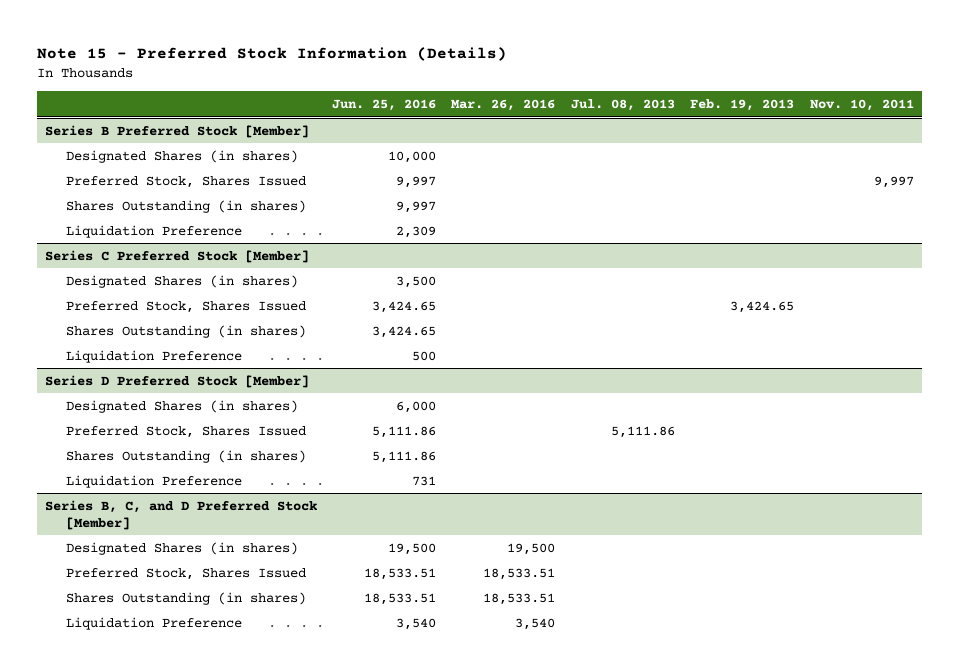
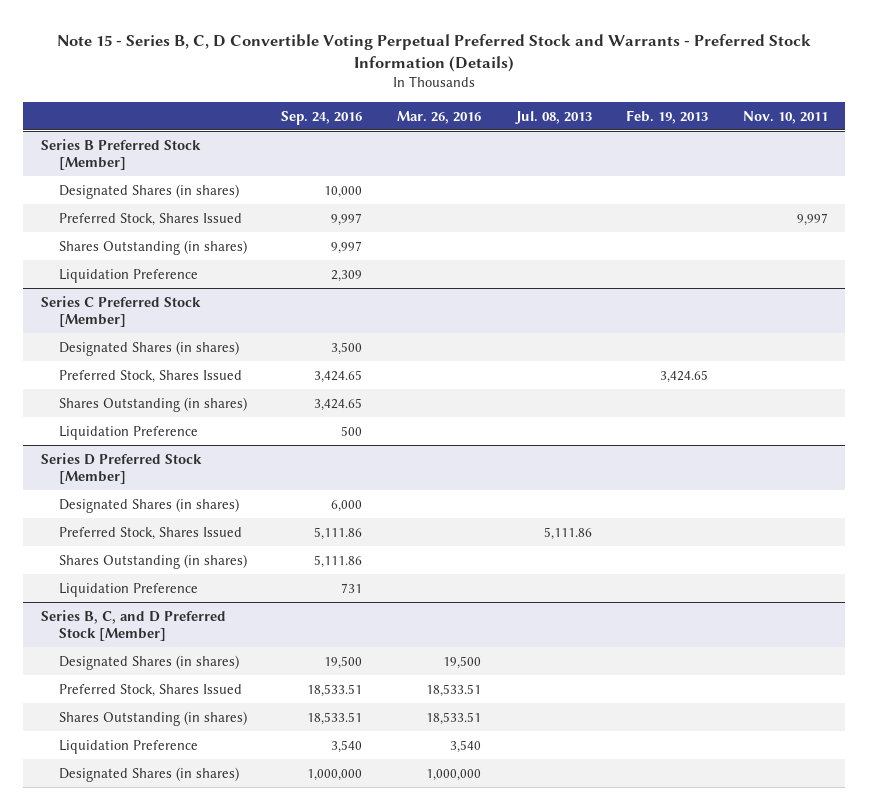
- Note 15 - Preferred Stock Information (Details)
+ Note 15 - Series B, C, D Convertible Voting Perpetual Preferred Stock and Warrants - Preferred Stock Information (Details)
- | Jun. 25, 2016 | Mar. 26, 2016 | Jul. 08, 2013 | Feb. 19, 2013 | Nov. 10, 2011
+ | Sep. 24, 2016 | Mar. 26, 2016 | Jul. 08, 2013 | Feb. 19, 2013 | Nov. 10, 2011
@ Series B, C, and D Preferred Stock [Member]
+ Designated Shares (in shares) | 1,000,000 | 1,000,000 | | |

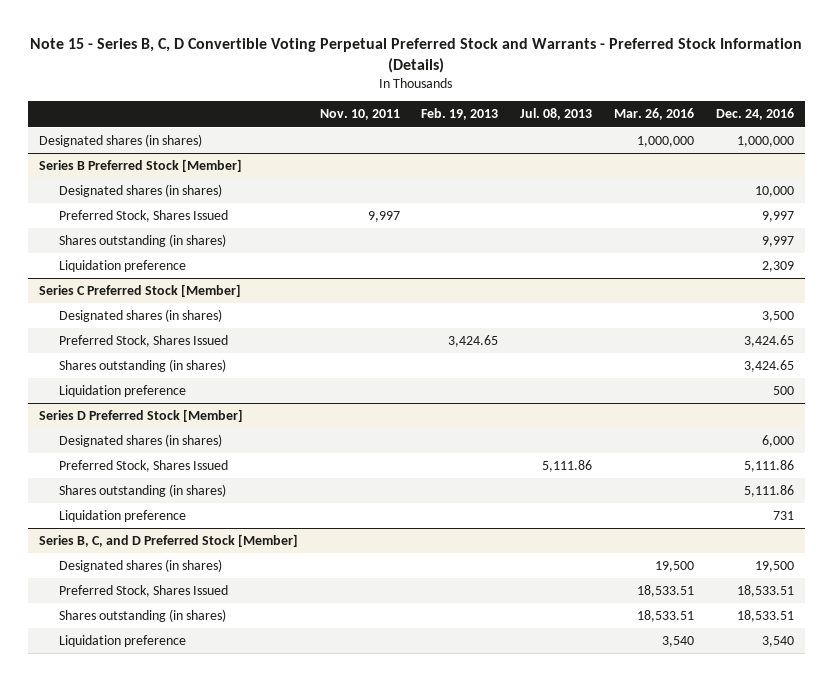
- | Sep. 24, 2016 | Mar. 26, 2016 | Jul. 08, 2013 | Feb. 19, 2013 | Nov. 10, 2011
+ | Nov. 10, 2011 | Feb. 19, 2013 | Jul. 08, 2013 | Mar. 26, 2016 | Dec. 24, 2016
+ Designated shares (in shares) | | | | 1,000,000 | 1,000,000
@ Series B Preferred Stock [Member]
- Designated Shares (in shares) | 10,000 | | | |
+ Designated shares (in shares) | | | | | 10,000
- Shares Outstanding (in shares) | 9,997 | | | |
- Liquidation Preference | 2,309 | | | |
+ Shares outstanding (in shares) | | | | | 9,997
+ Liquidation preference | | | | | 2,309
@ Series C Preferred Stock [Member]
- Designated Shares (in shares) | 3,500 | | | |
+ Designated shares (in shares) | | | | | 3,500
- Shares Outstanding (in shares) | 3,424.65 | | | |
- Liquidation Preference | 500 | | | |
+ Shares outstanding (in shares) | | | | | 3,424.65
+ Liquidation preference | | | | | 500
@ Series D Preferred Stock [Member]
- Designated Shares (in shares) | 6,000 | | | |
+ Designated shares (in shares) | | | | | 6,000
- Shares Outstanding (in shares) | 5,111.86 | | | |
- Liquidation Preference | 731 | | | |
+ Shares outstanding (in shares) | | | | | 5,111.86
+ Liquidation preference | | | | | 731
@ Series B, C, and D Preferred Stock [Member]
- Designated Shares (in shares) | 19,500 | 19,500 | | |
+ Designated shares (in shares) | | | | 19,500 | 19,500
- Shares Outstanding (in shares) | 18,533.51 | 18,533.51 | | |
- Liquidation Preference | 3,540 | 3,540 | | |
- Designated Shares (in shares) | 1,000,000 | 1,000,000 | | |
+ Shares outstanding (in shares) | | | | 18,533.51 | 18,533.51
+ Liquidation preference | | | | 3,540 | 3,540

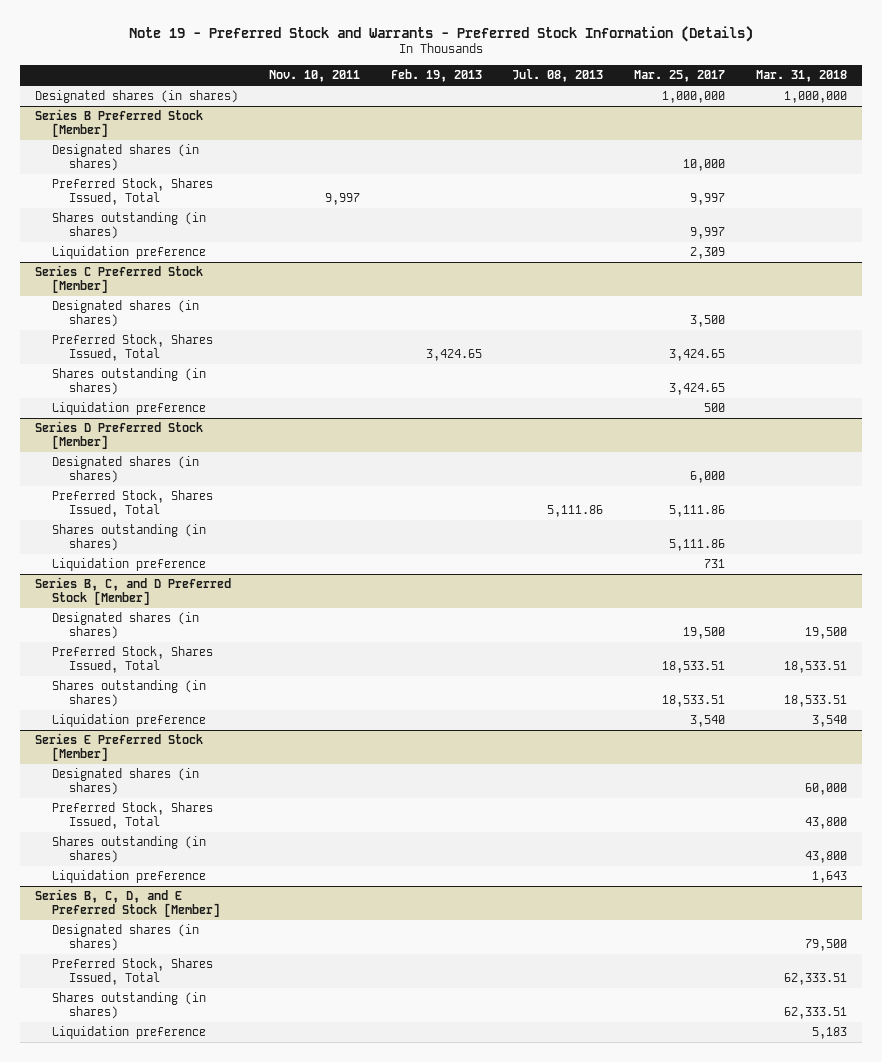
- Note 15 - Series B, C, D Convertible Voting Perpetual Preferred Stock and Warrants - Preferred Stock Information (Details)
+ Note 19 - Preferred Stock and Warrants - Preferred Stock Information (Details)
- | Nov. 10, 2011 | Feb. 19, 2013 | Jul. 08, 2013 | Mar. 26, 2016 | Dec. 24, 2016
+ | Nov. 10, 2011 | Feb. 19, 2013 | Jul. 08, 2013 | Mar. 25, 2017 | Mar. 31, 2018
@ Series B Preferred Stock [Member]
- Preferred Stock, Shares Issued | 9,997 | | | | 9,997
+ Preferred Stock, Shares Issued, Total | 9,997 | | | 9,997 |
@ Series C Preferred Stock [Member]
- Preferred Stock, Shares Issued | | 3,424.65 | | | 3,424.65
+ Preferred Stock, Shares Issued, Total | | 3,424.65 | | 3,424.65 |
@ Series D Preferred Stock [Member]
- Preferred Stock, Shares Issued | | | 5,111.86 | | 5,111.86
+ Preferred Stock, Shares Issued, Total | | | 5,111.86 | 5,111.86 |
@ Series B, C, and D Preferred Stock [Member]
- Preferred Stock, Shares Issued | | | | 18,533.51 | 18,533.51
+ Preferred Stock, Shares Issued, Total | | | | 18,533.51 | 18,533.51
+ Series E Preferred Stock [Member]
+ Designated shares (in shares) | | | | | 60,000
+ Preferred Stock, Shares Issued, Total | | | | | 43,800
+ Shares outstanding (in shares) | | | | | 43,800
+ Liquidation preference | | | | | 1,643
+ Series B, C, D, and E Preferred Stock [Member]
+ Designated shares (in shares) | | | | | 79,500
+ Preferred Stock, Shares Issued, Total | | | | | 62,333.51
+ Shares outstanding (in shares) | | | | | 62,333.51
+ Liquidation preference | | | | | 5,183

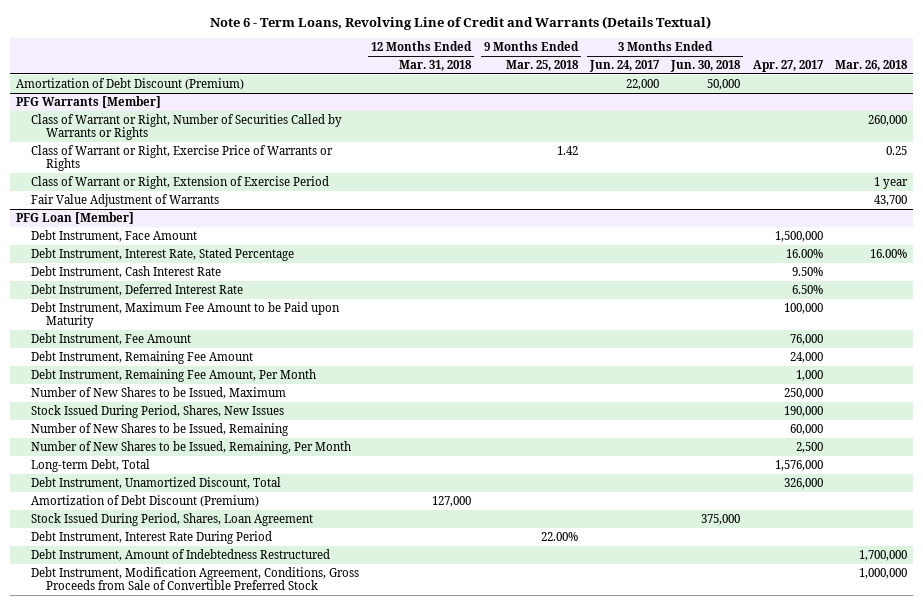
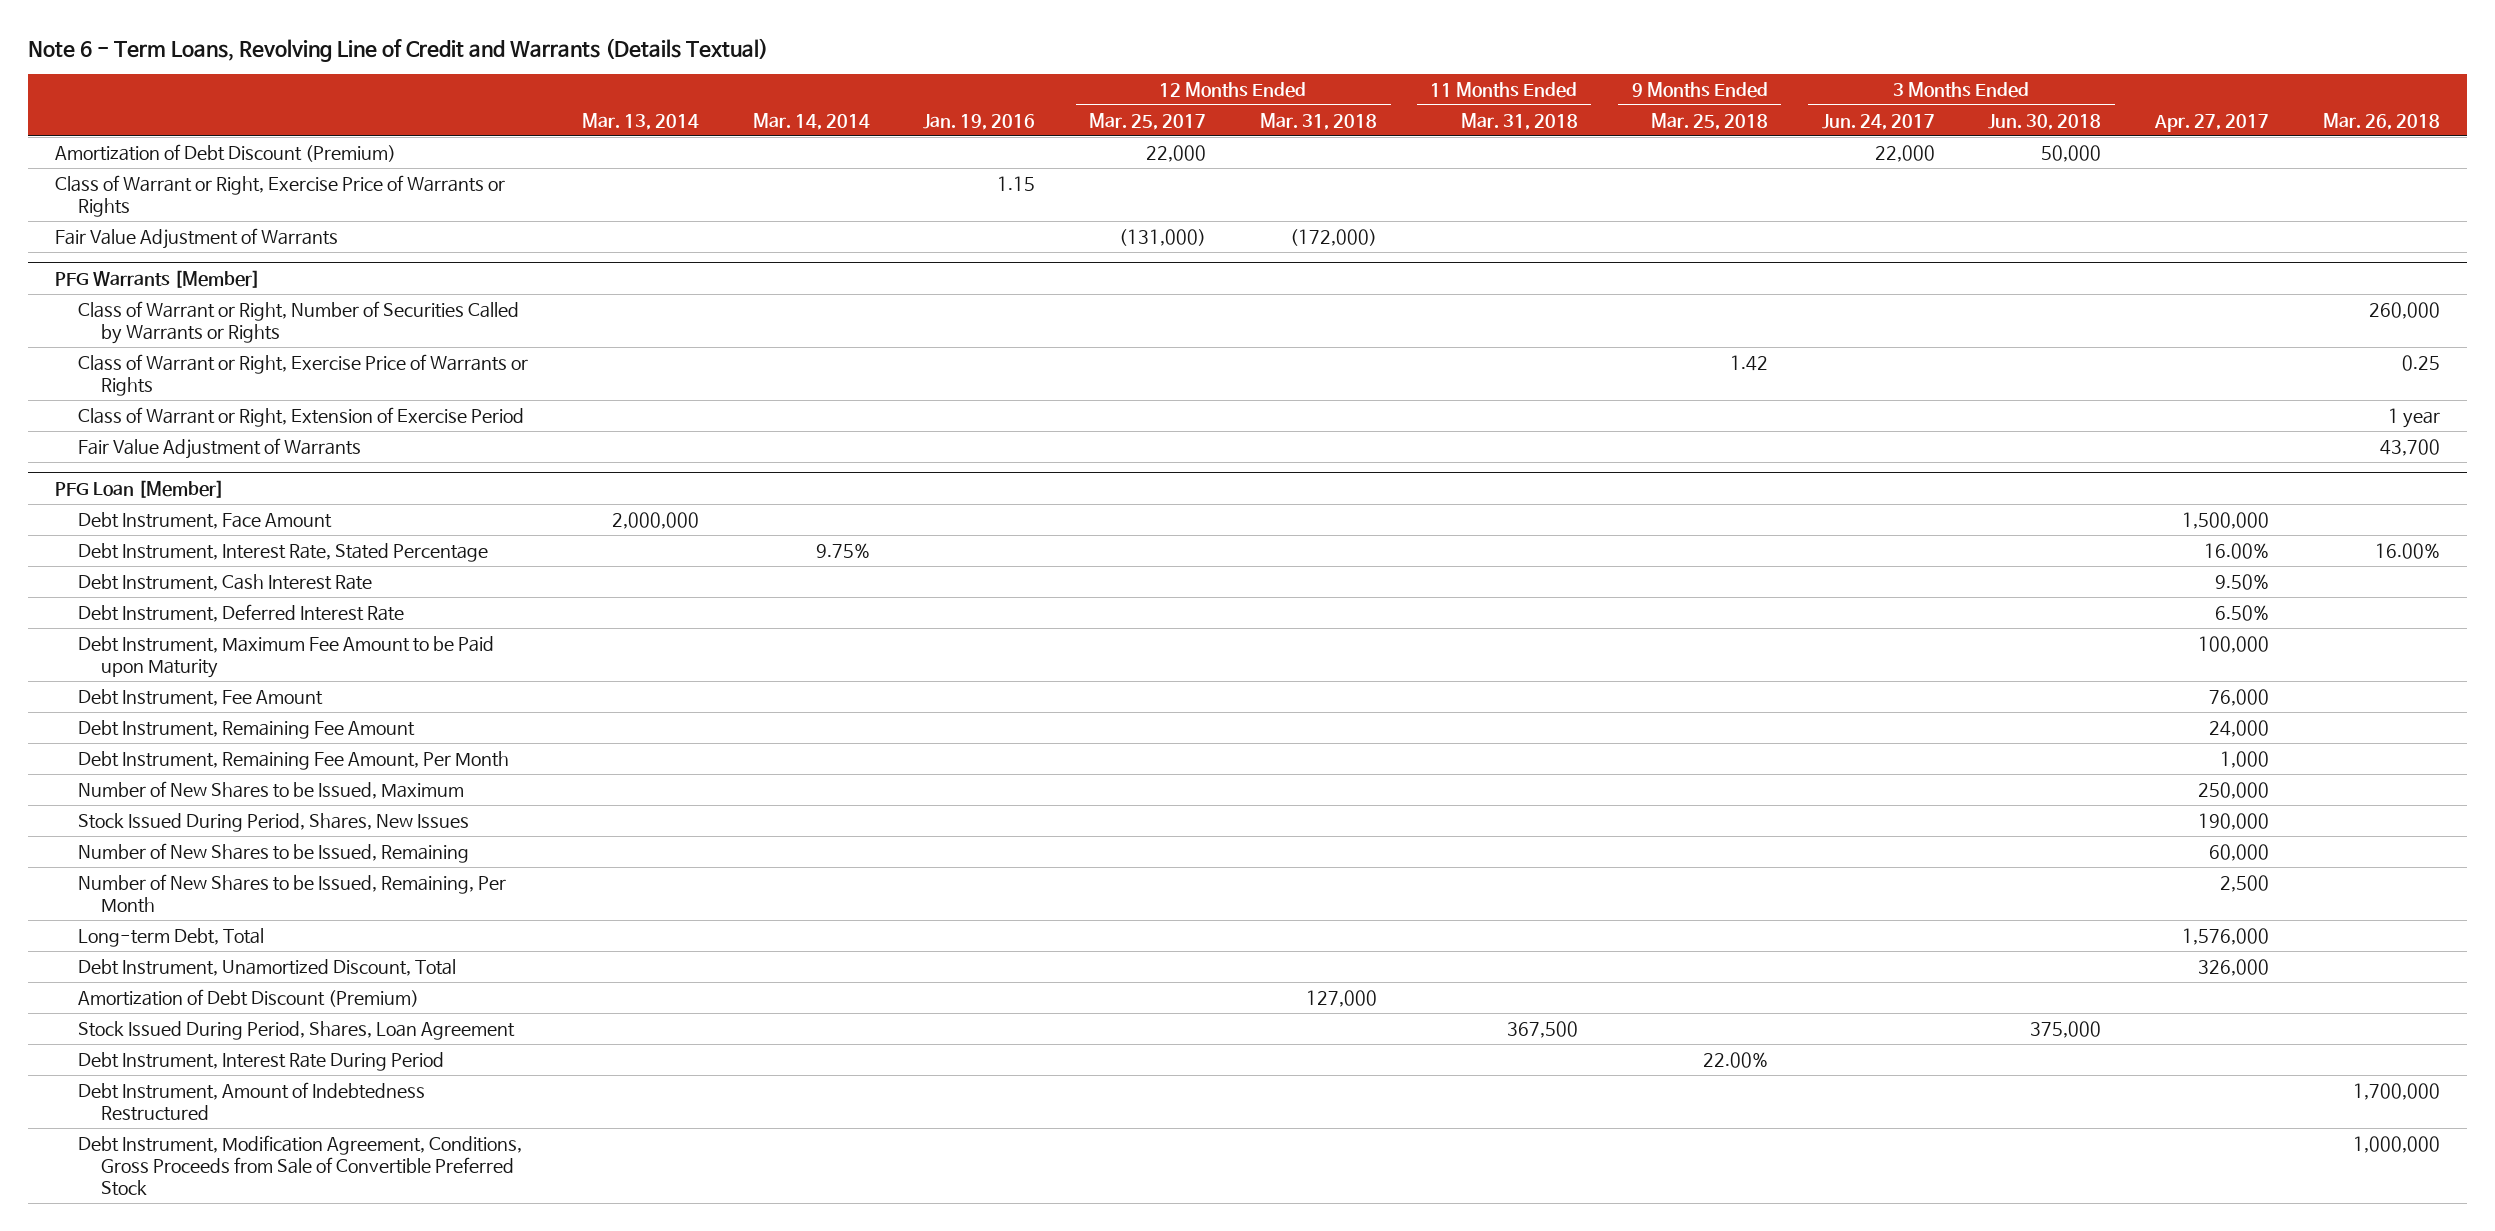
- | 12 Months Ended Mar. 31, 2018 | 9 Months Ended Mar. 25, 2018 | 3 Months Ended Jun. 24, 2017 | 3 Months Ended Jun. 30, 2018 | Apr. 27, 2017 | Mar. 26, 2018
+ | Mar. 13, 2014 | Mar. 14, 2014 | Jan. 19, 2016 | 12 Months Ended Mar. 25, 2017 | 12 Months Ended Mar. 31, 2018 | 11 Months Ended Mar. 31, 2018 | 9 Months Ended Mar. 25, 2018 | 3 Months Ended Jun. 24, 2017 | 3 Months Ended Jun. 30, 2018 | Apr. 27, 2017 | Mar. 26, 2018
+ Class of Warrant or Right, Exercise Price of Warrants or Rights | | | 1.15 | | | | | | | |
+ Fair Value Adjustment of Warrants | | | | (131,000) | (172,000) | | | | | |

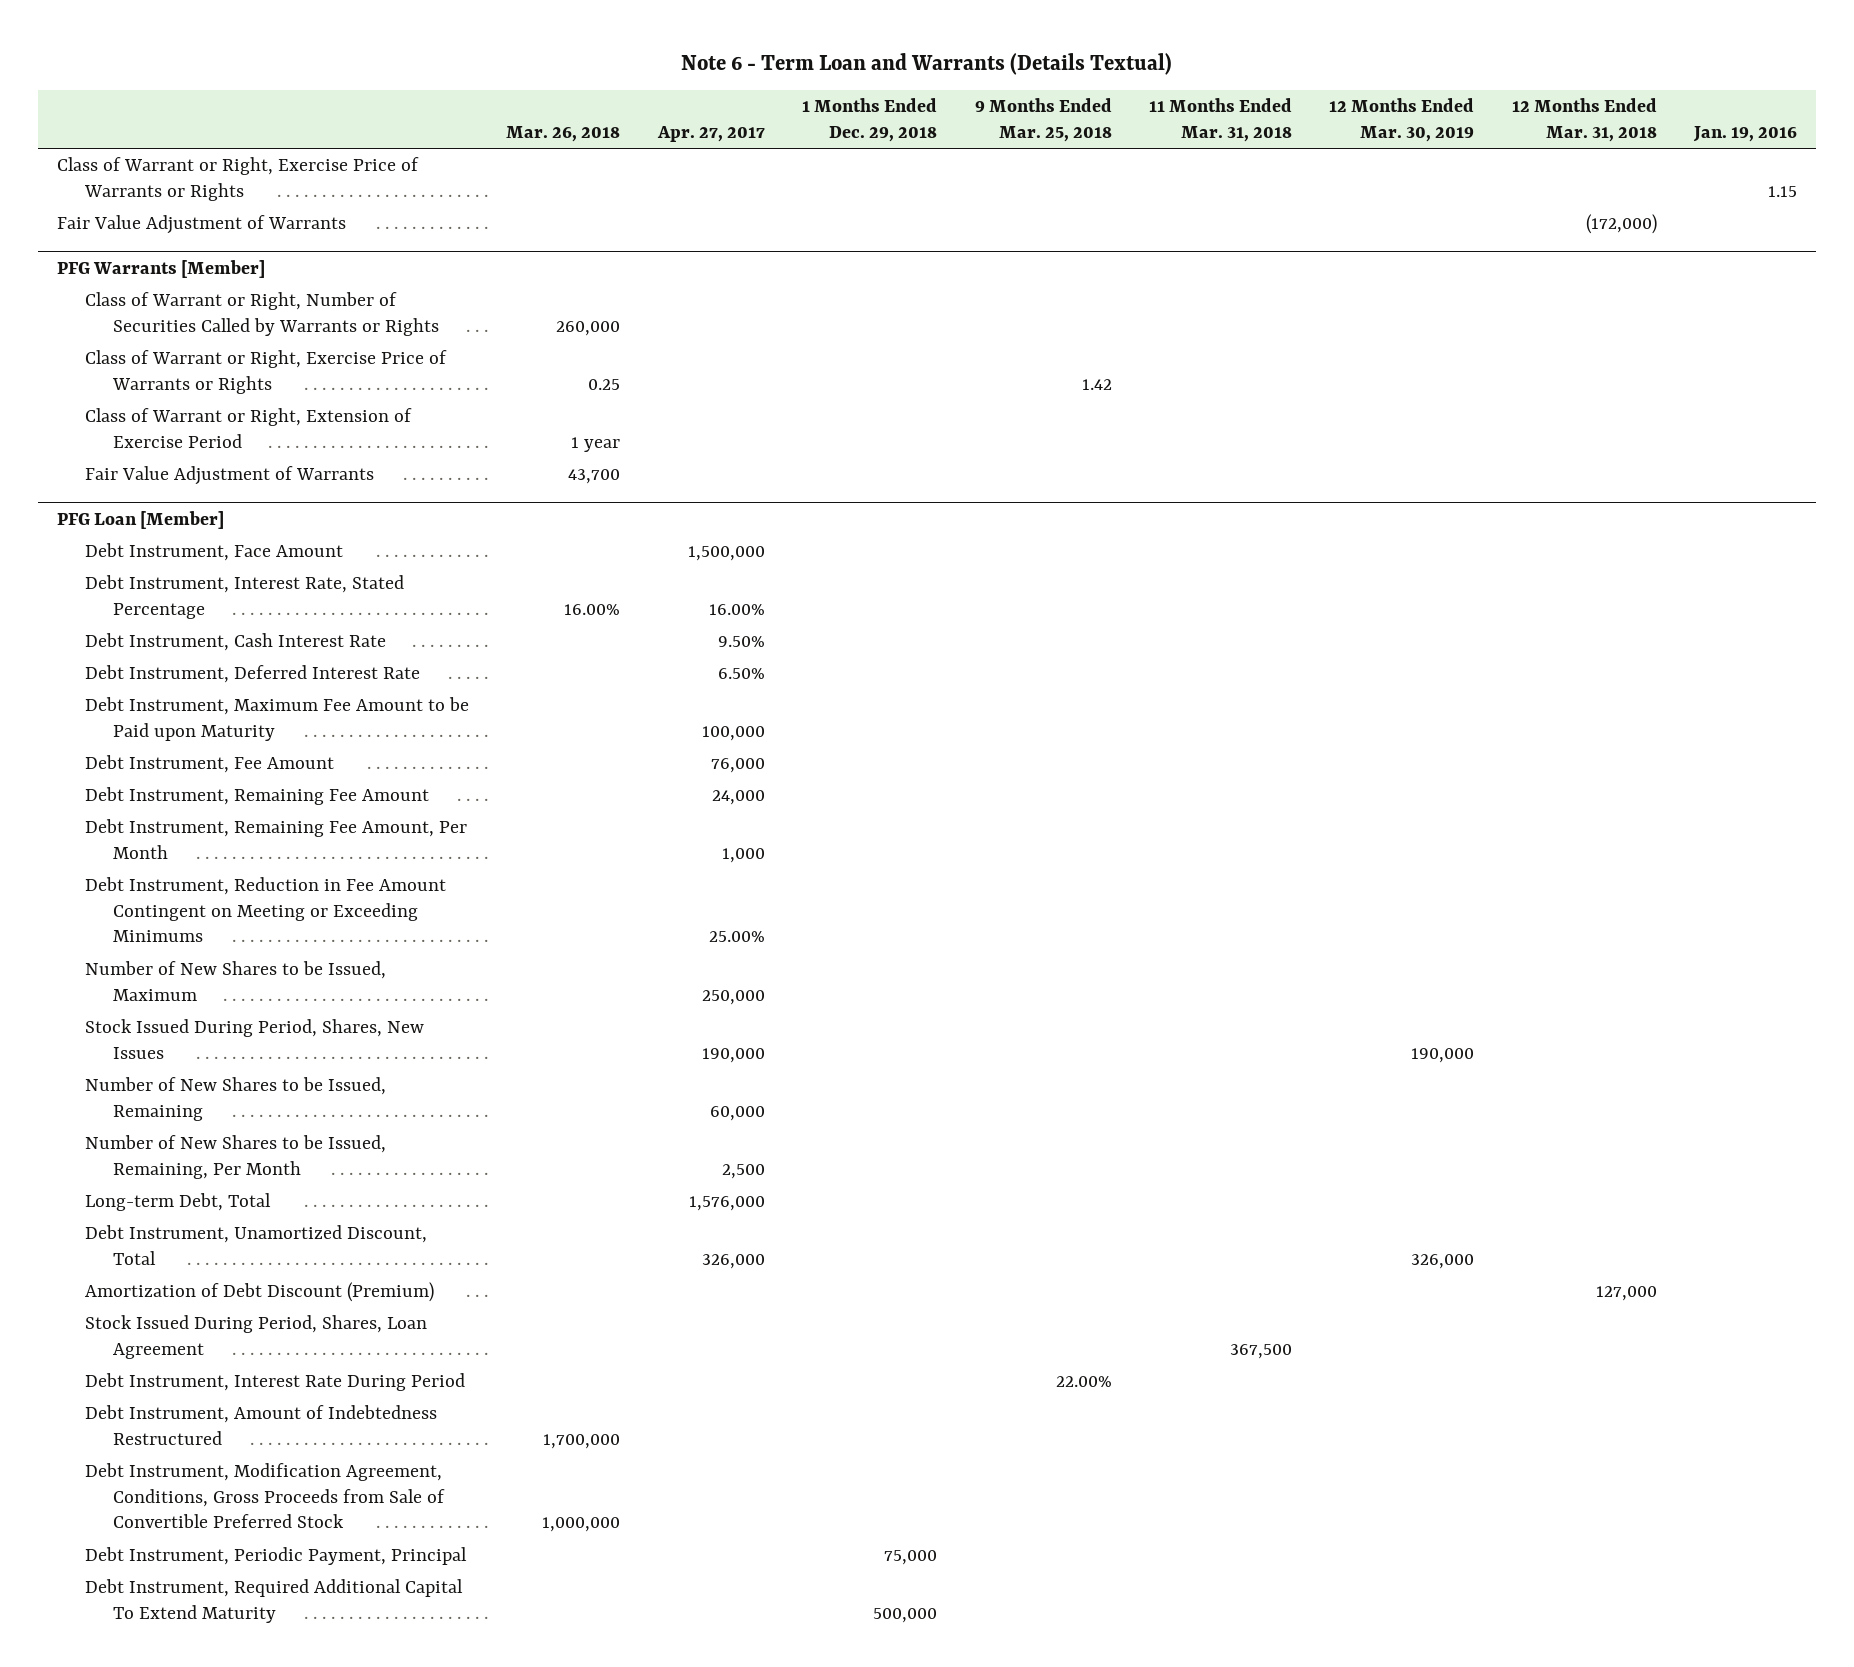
- Note 6 - Term Loans, Revolving Line of Credit and Warrants (Details Textual)
+ Note 6 - Term Loan and Warrants (Details Textual)
- | Mar. 13, 2014 | Mar. 14, 2014 | Jan. 19, 2016 | 12 Months Ended Mar. 25, 2017 | 12 Months Ended Mar. 31, 2018 | 11 Months Ended Mar. 31, 2018 | 9 Months Ended Mar. 25, 2018 | 3 Months Ended Jun. 24, 2017 | 3 Months Ended Jun. 30, 2018 | Apr. 27, 2017 | Mar. 26, 2018
+ | Mar. 26, 2018 | Apr. 27, 2017 | 1 Months Ended Dec. 29, 2018 | 9 Months Ended Mar. 25, 2018 | 11 Months Ended Mar. 31, 2018 | 12 Months Ended Mar. 30, 2019 | 12 Months Ended Mar. 31, 2018 | Jan. 19, 2016
- Amortization of Debt Discount (Premium) | | | | 22,000 | | | | 22,000 | 50,000 | |
@ PFG Loan [Member]
+ Debt Instrument, Reduction in Fee Amount Contingent on Meeting or Exceeding Minimums | | 25.00% | | | | | |
+ Debt Instrument, Periodic Payment, Principal | | | 75,000 | | | | |
+ Debt Instrument, Required Additional Capital To Extend Maturity | | | 500,000 | | | | |

